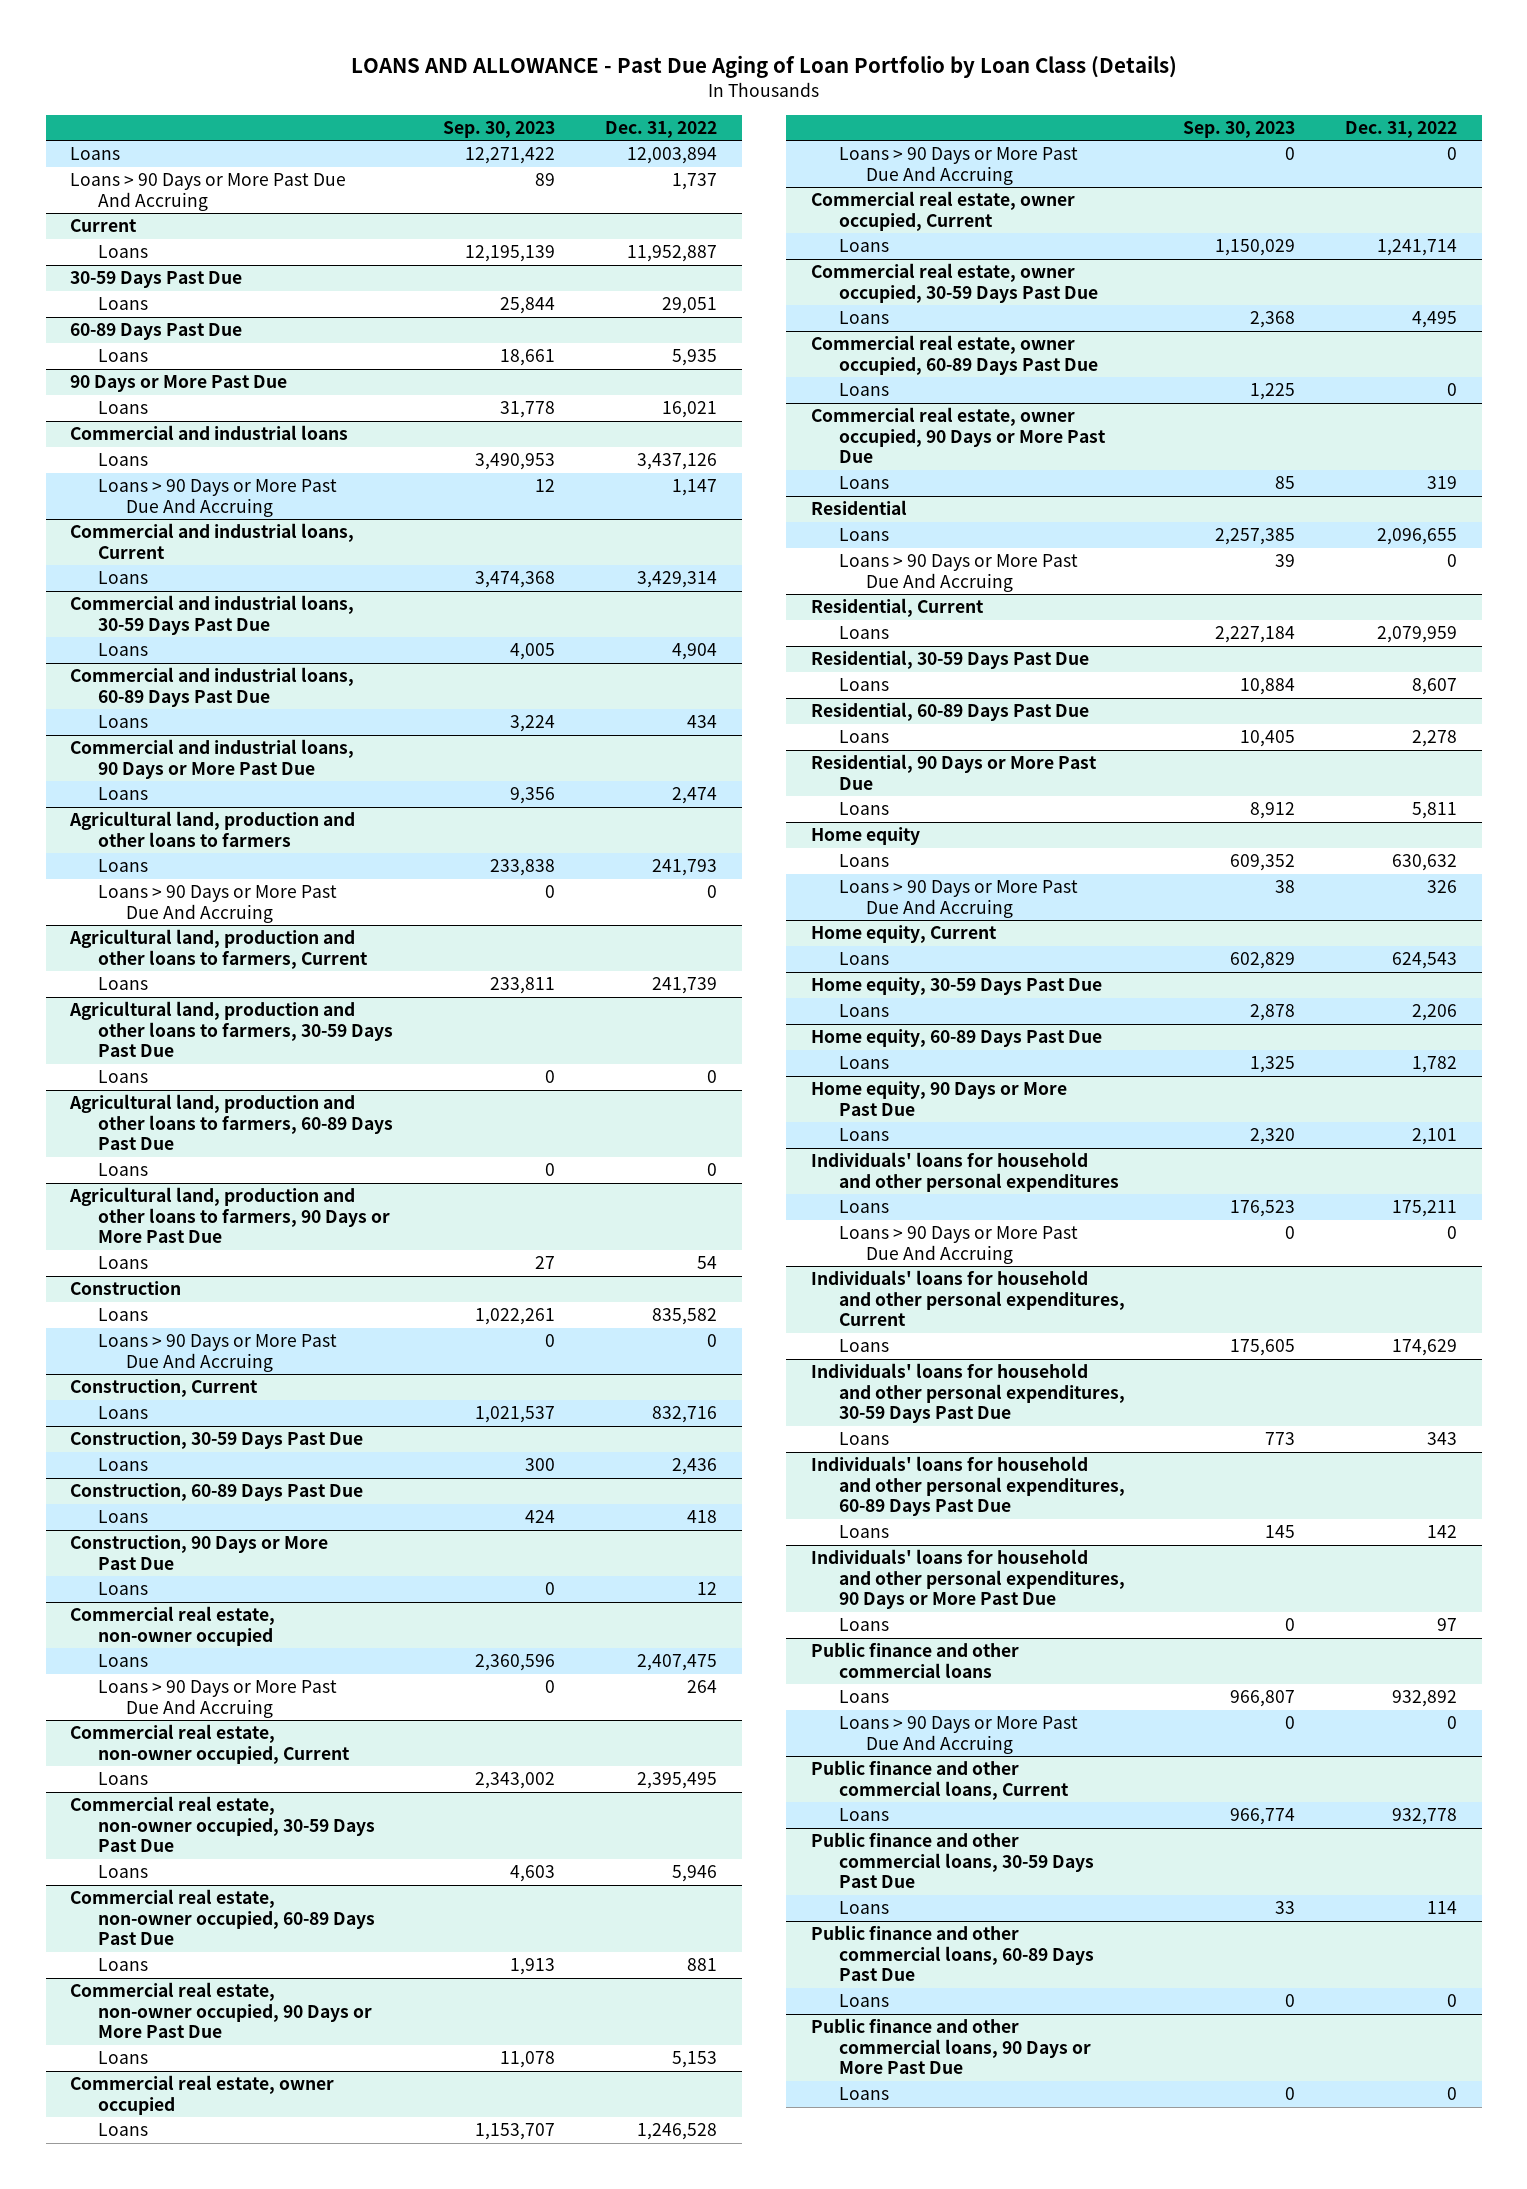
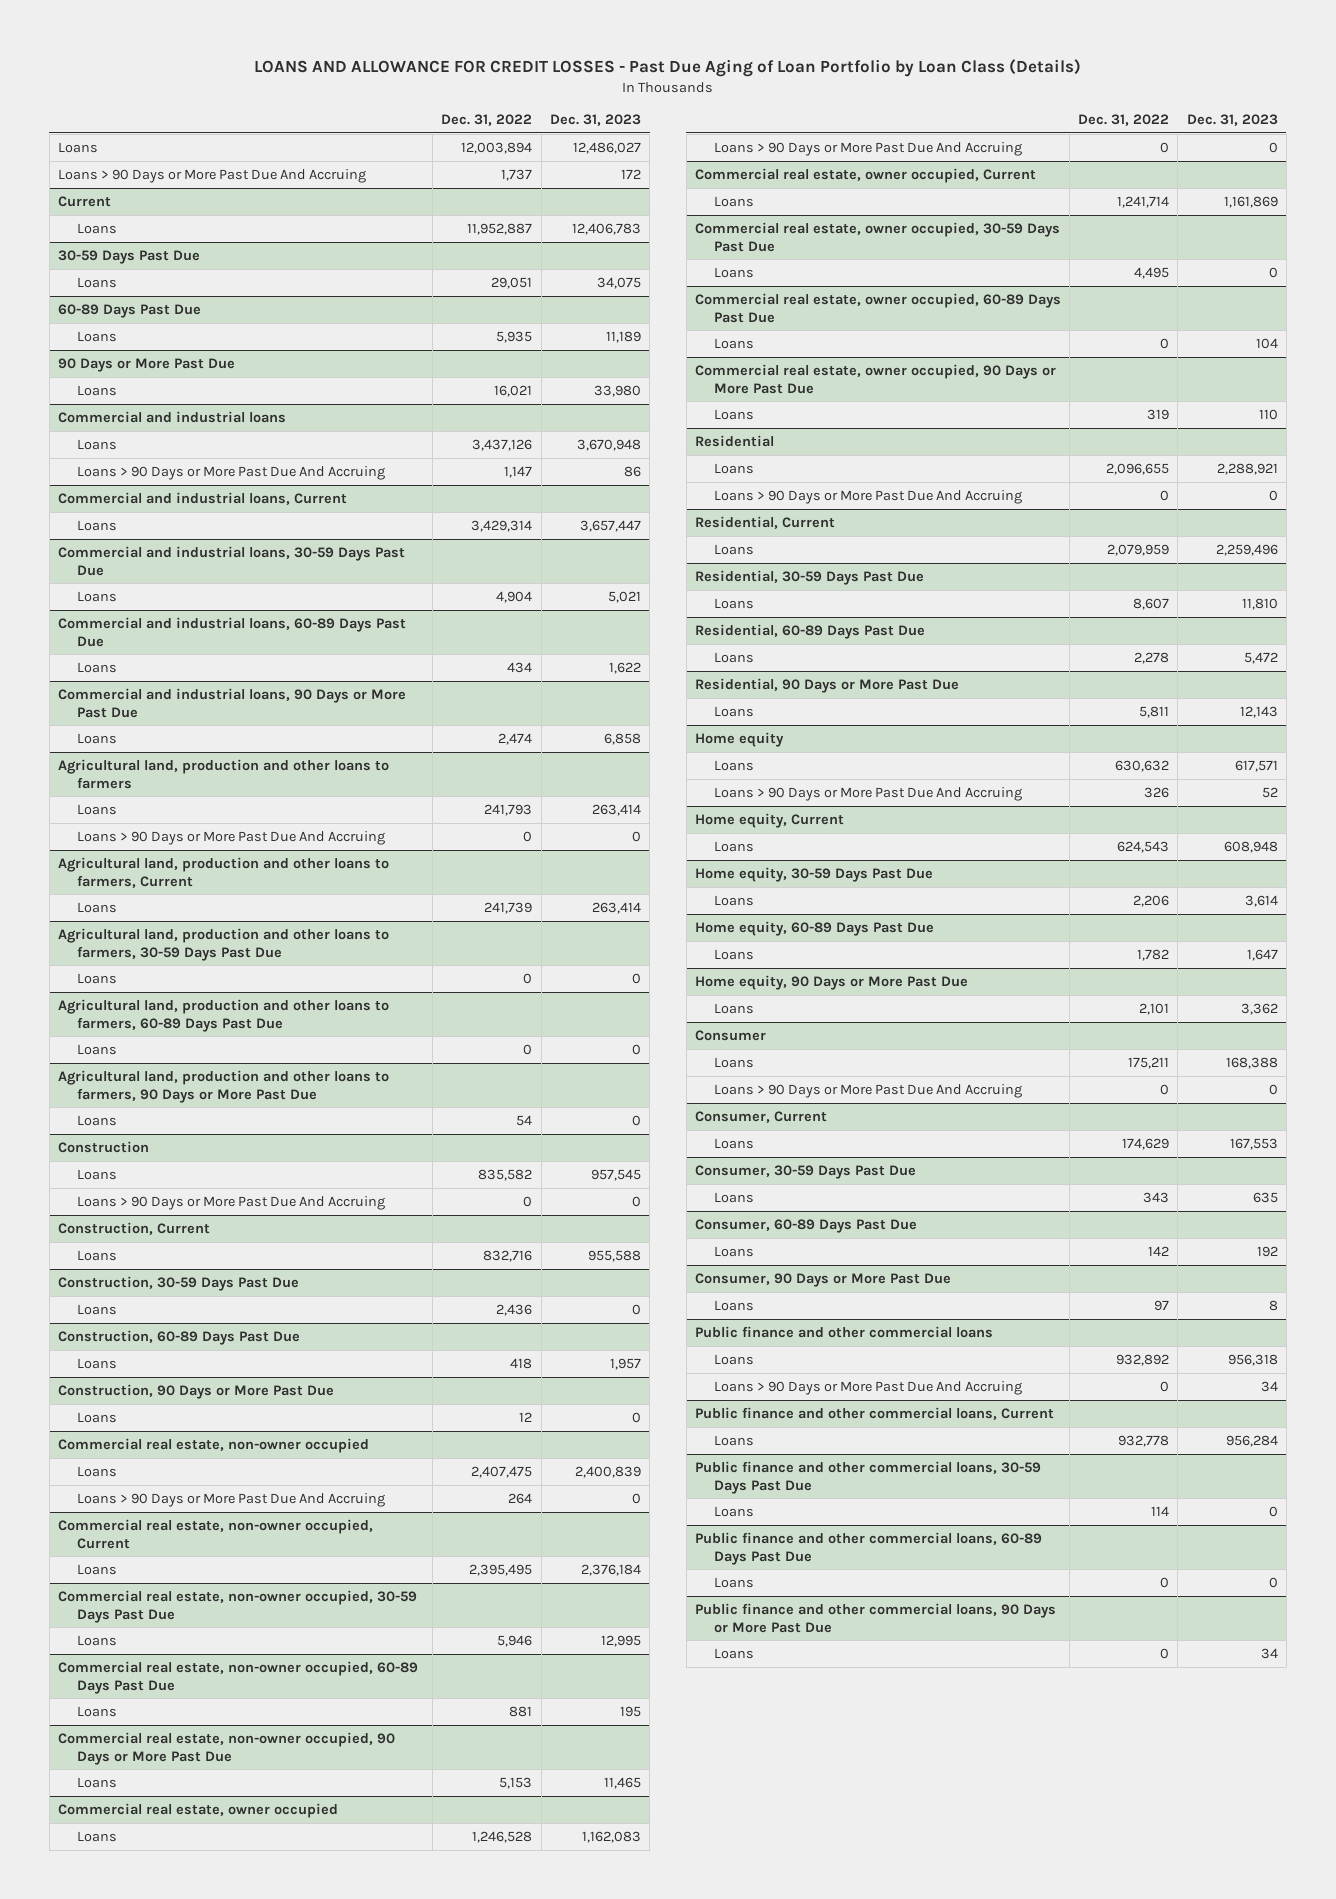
- LOANS AND ALLOWANCE - Past Due Aging of Loan Portfolio by Loan Class (Details)
+ LOANS AND ALLOWANCE FOR CREDIT LOSSES - Past Due Aging of Loan Portfolio by Loan Class (Details)
- | Sep. 30, 2023 | Dec. 31, 2022
+ | Dec. 31, 2022 | Dec. 31, 2023
- Individuals' loans for household and other personal expenditures
+ Consumer
- Individuals' loans for household and other personal expenditures, Current
+ Consumer, Current
- Individuals' loans for household and other personal expenditures, 30-59 Days Past Due
+ Consumer, 30-59 Days Past Due
- Individuals' loans for household and other personal expenditures, 60-89 Days Past Due
+ Consumer, 60-89 Days Past Due
- Individuals' loans for household and other personal expenditures, 90 Days or More Past Due
+ Consumer, 90 Days or More Past Due

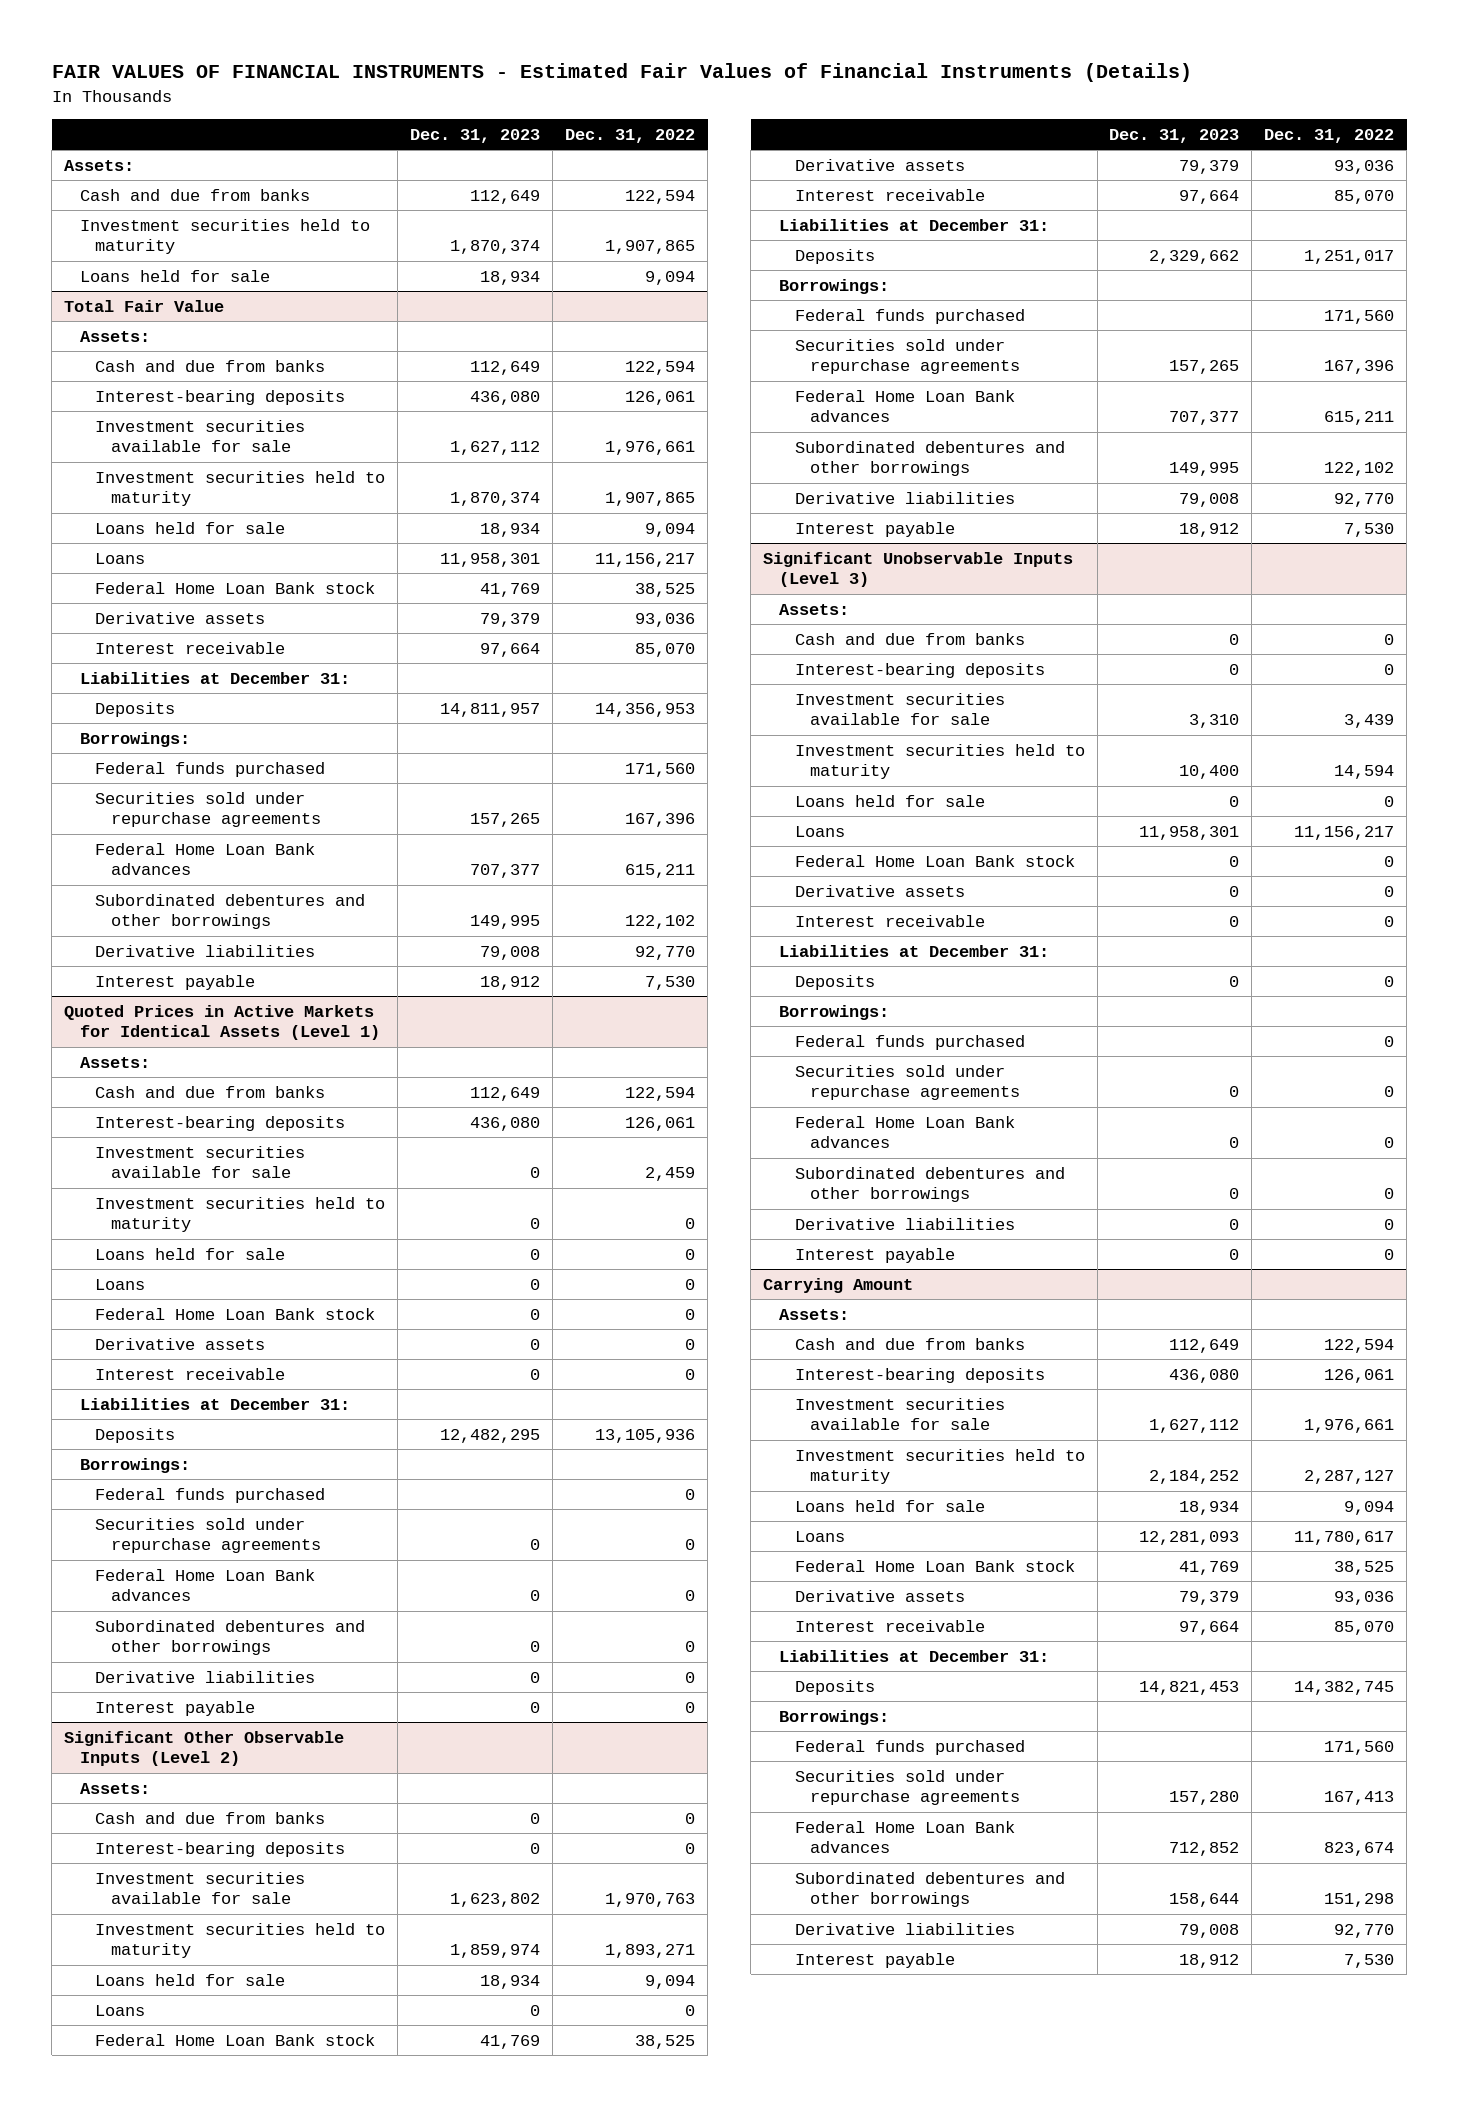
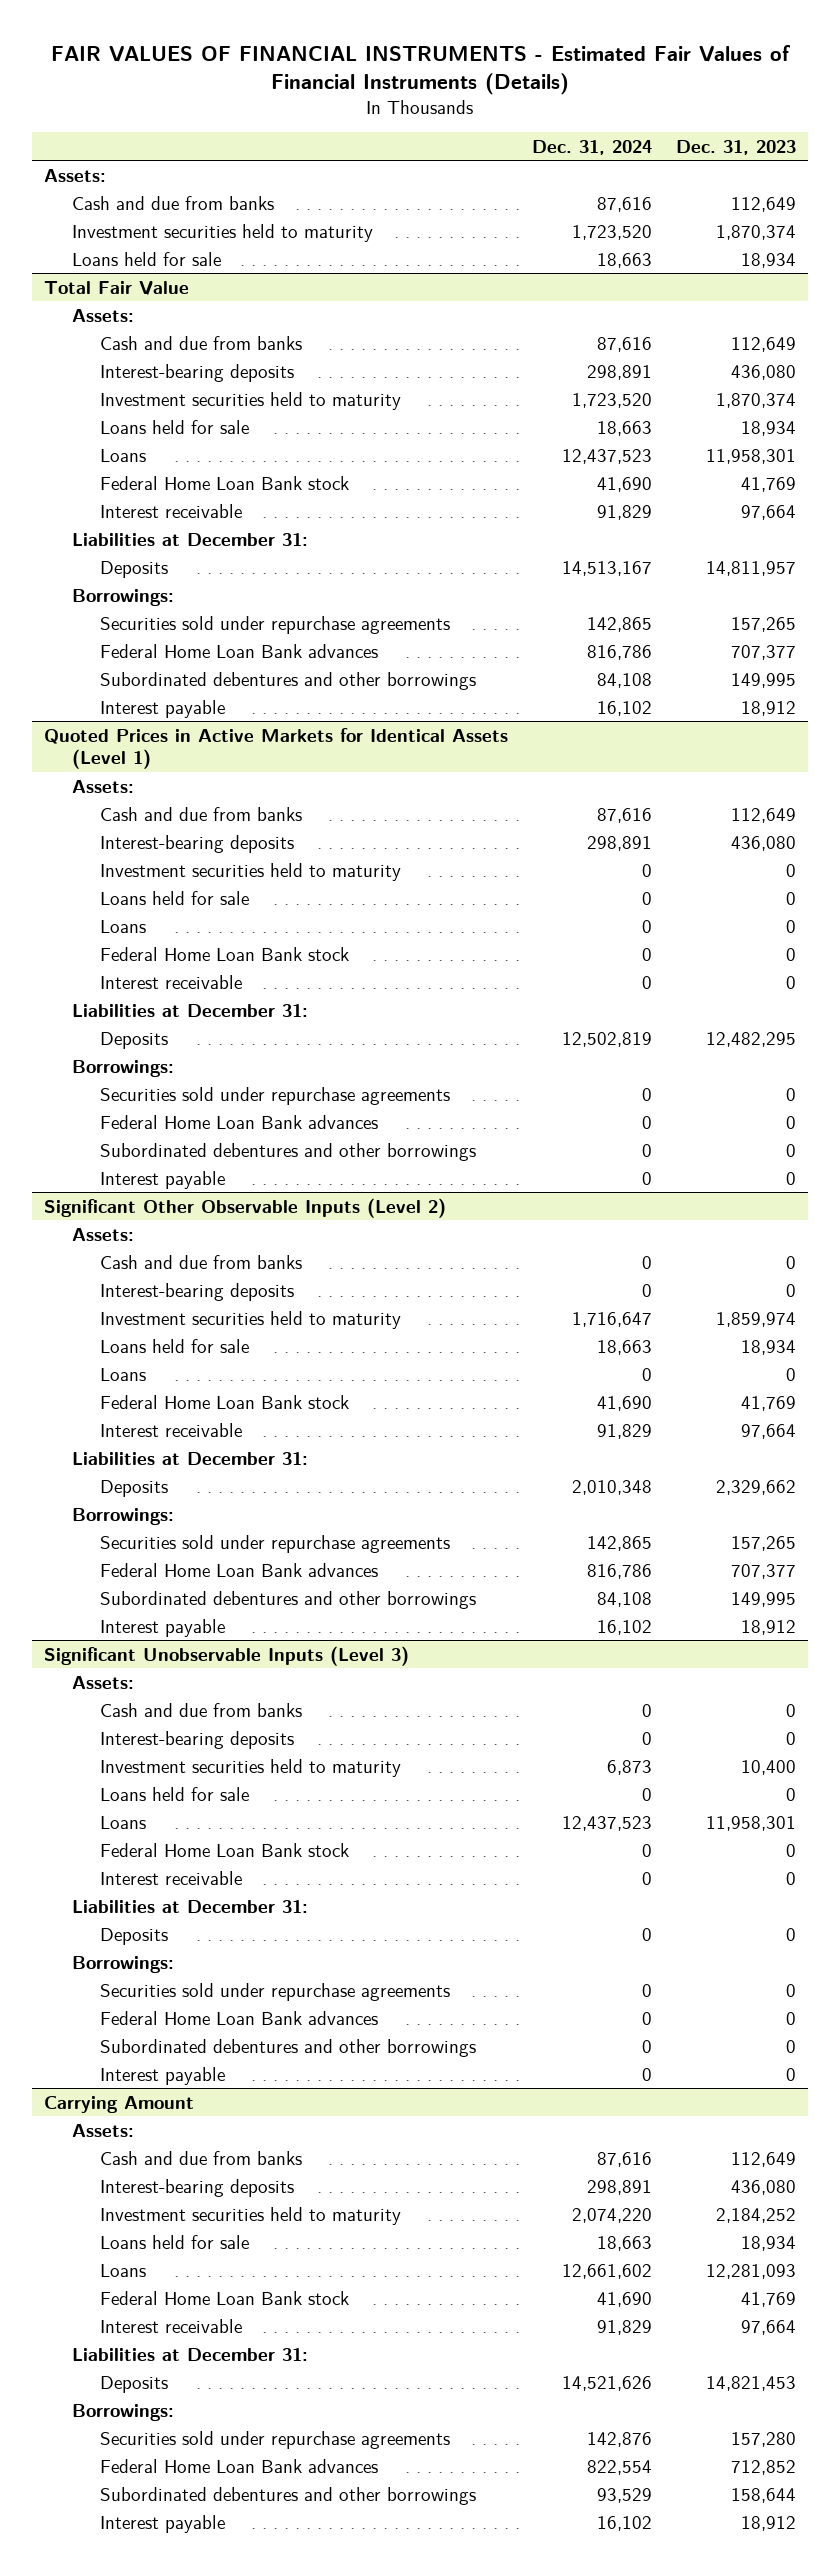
- | Dec. 31, 2023 | Dec. 31, 2022
+ | Dec. 31, 2024 | Dec. 31, 2023
@ Total Fair Value
- Investment securities available for sale | 1,627,112 | 1,976,661
- Derivative assets | 79,379 | 93,036
- Federal funds purchased | | 171,560
- Derivative liabilities | 79,008 | 92,770
@ Quoted Prices in Active Markets for Identical Assets (Level 1)
- Investment securities available for sale | 0 | 2,459
- Derivative assets | 0 | 0
- Federal funds purchased | | 0
- Derivative liabilities | 0 | 0
@ Significant Other Observable Inputs (Level 2)
- Investment securities available for sale | 1,623,802 | 1,970,763
- Derivative assets | 79,379 | 93,036
- Federal funds purchased | | 171,560
- Derivative liabilities | 79,008 | 92,770
@ Significant Unobservable Inputs (Level 3)
- Investment securities available for sale | 3,310 | 3,439
- Derivative assets | 0 | 0
- Federal funds purchased | | 0
- Derivative liabilities | 0 | 0
@ Carrying Amount
- Investment securities available for sale | 1,627,112 | 1,976,661
- Derivative assets | 79,379 | 93,036
- Federal funds purchased | | 171,560
- Derivative liabilities | 79,008 | 92,770

